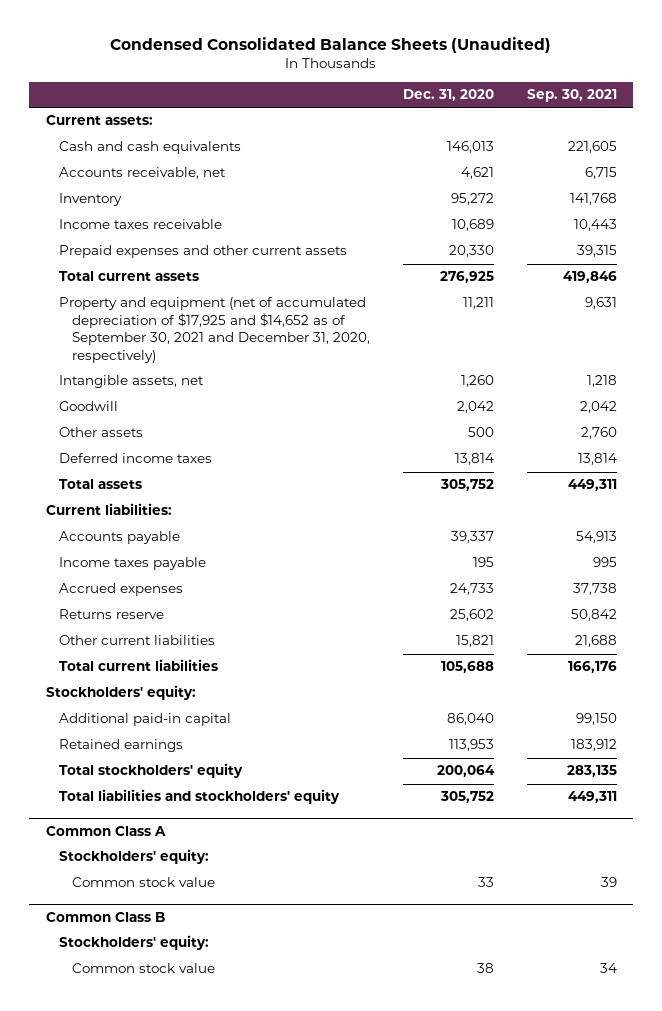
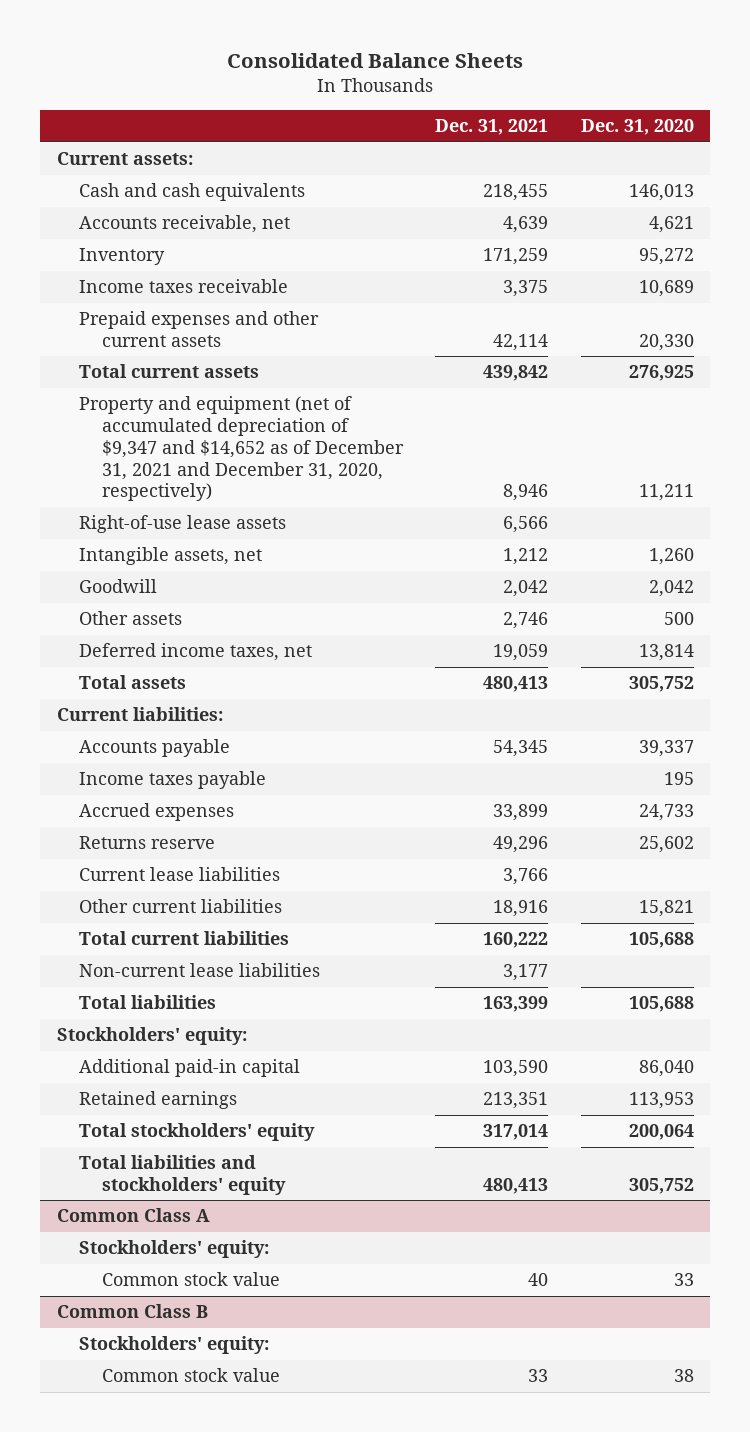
- Condensed Consolidated Balance Sheets (Unaudited)
+ Consolidated Balance Sheets
- | Dec. 31, 2020 | Sep. 30, 2021
+ | Dec. 31, 2021 | Dec. 31, 2020
- Property and equipment (net of accumulated depreciation of $17,925 and $14,652 as of September 30, 2021 and December 31, 2020, respectively) | 11,211 | 9,631
+ Property and equipment (net of accumulated depreciation of $9,347 and $14,652 as of December 31, 2021 and December 31, 2020, respectively) | 8,946 | 11,211
+ Right-of-use lease assets | 6,566 |
- Deferred income taxes | 13,814 | 13,814
+ Deferred income taxes, net | 19,059 | 13,814
+ Current lease liabilities | 3,766 |
+ Non-current lease liabilities | 3,177 |
+ Total liabilities | 163,399 | 105,688

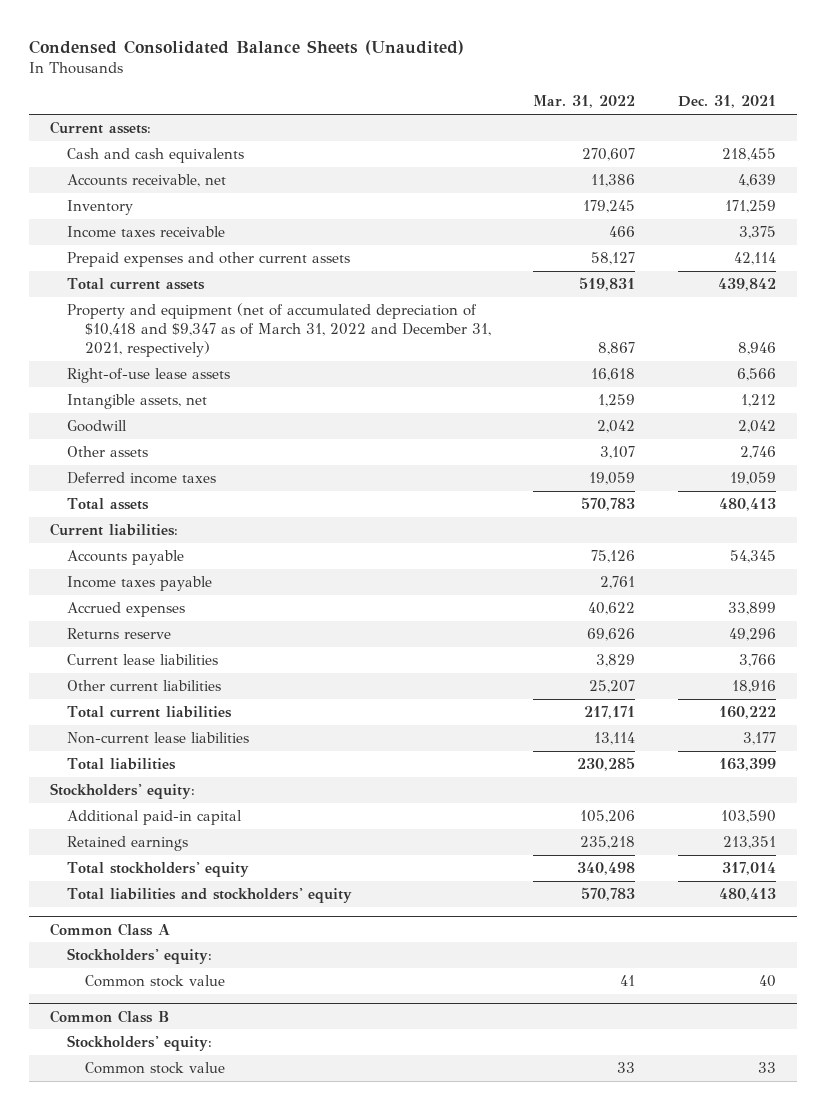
- Consolidated Balance Sheets
+ Condensed Consolidated Balance Sheets (Unaudited)
- | Dec. 31, 2021 | Dec. 31, 2020
+ | Mar. 31, 2022 | Dec. 31, 2021
- Property and equipment (net of accumulated depreciation of $9,347 and $14,652 as of December 31, 2021 and December 31, 2020, respectively) | 8,946 | 11,211
+ Property and equipment (net of accumulated depreciation of $10,418 and $9,347 as of March 31, 2022 and December 31, 2021, respectively) | 8,867 | 8,946
- Deferred income taxes, net | 19,059 | 13,814
+ Deferred income taxes | 19,059 | 19,059

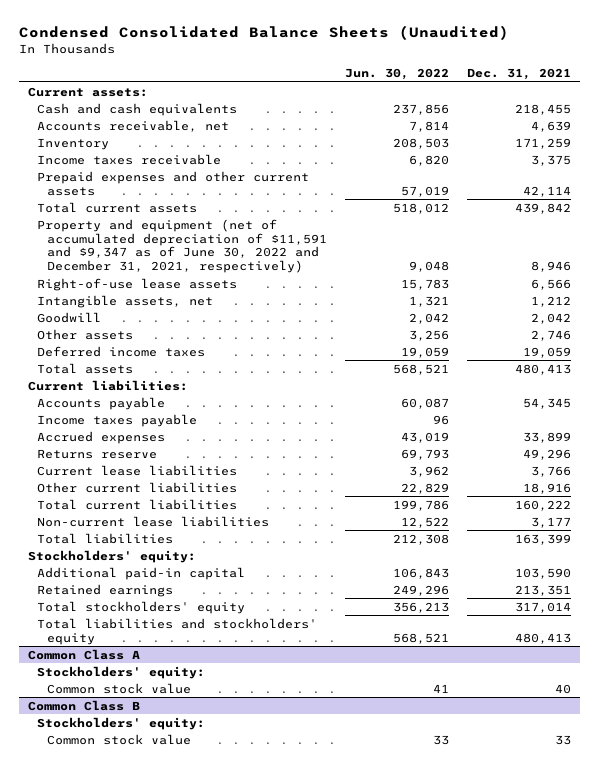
- | Mar. 31, 2022 | Dec. 31, 2021
+ | Jun. 30, 2022 | Dec. 31, 2021
- Property and equipment (net of accumulated depreciation of $10,418 and $9,347 as of March 31, 2022 and December 31, 2021, respectively) | 8,867 | 8,946
+ Property and equipment (net of accumulated depreciation of $11,591 and $9,347 as of June 30, 2022 and December 31, 2021, respectively) | 9,048 | 8,946

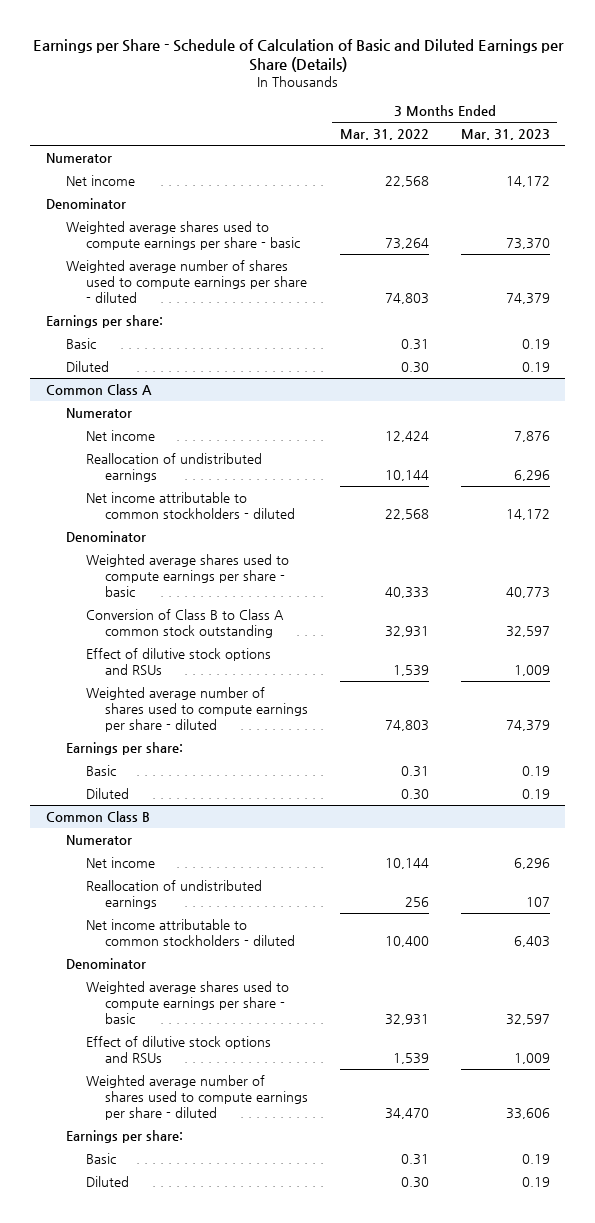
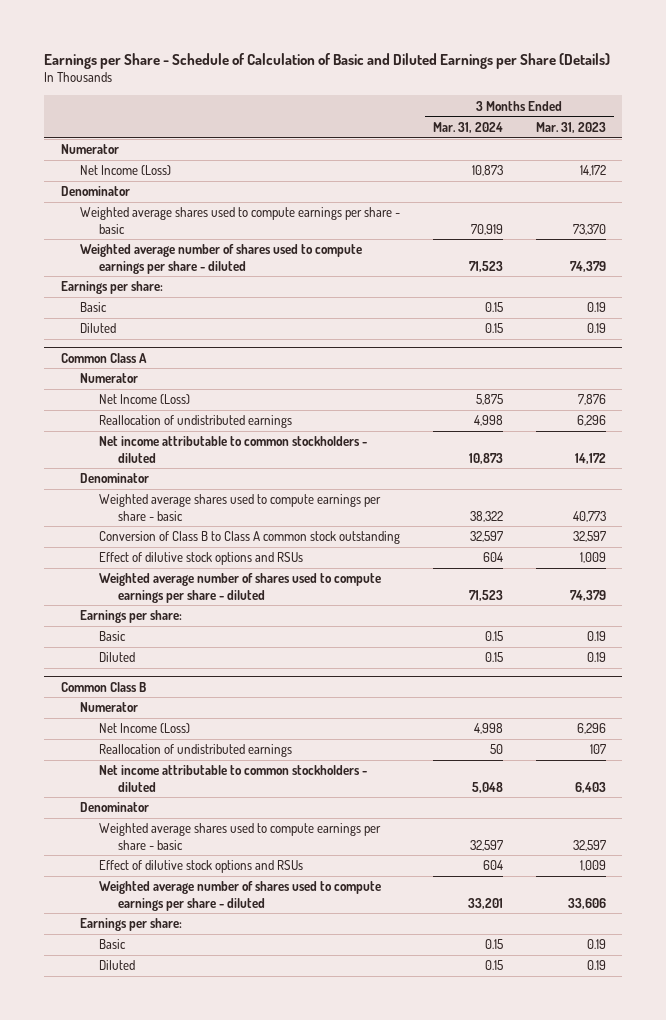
- | 3 Months Ended Mar. 31, 2022 | 3 Months Ended Mar. 31, 2023
+ | 3 Months Ended Mar. 31, 2024 | 3 Months Ended Mar. 31, 2023
- Net income | 22,568 | 14,172
+ Net Income (Loss) | 10,873 | 14,172
@ Common Class A
- Net income | 12,424 | 7,876
+ Net Income (Loss) | 5,875 | 7,876
@ Common Class B
- Net income | 10,144 | 6,296
+ Net Income (Loss) | 4,998 | 6,296

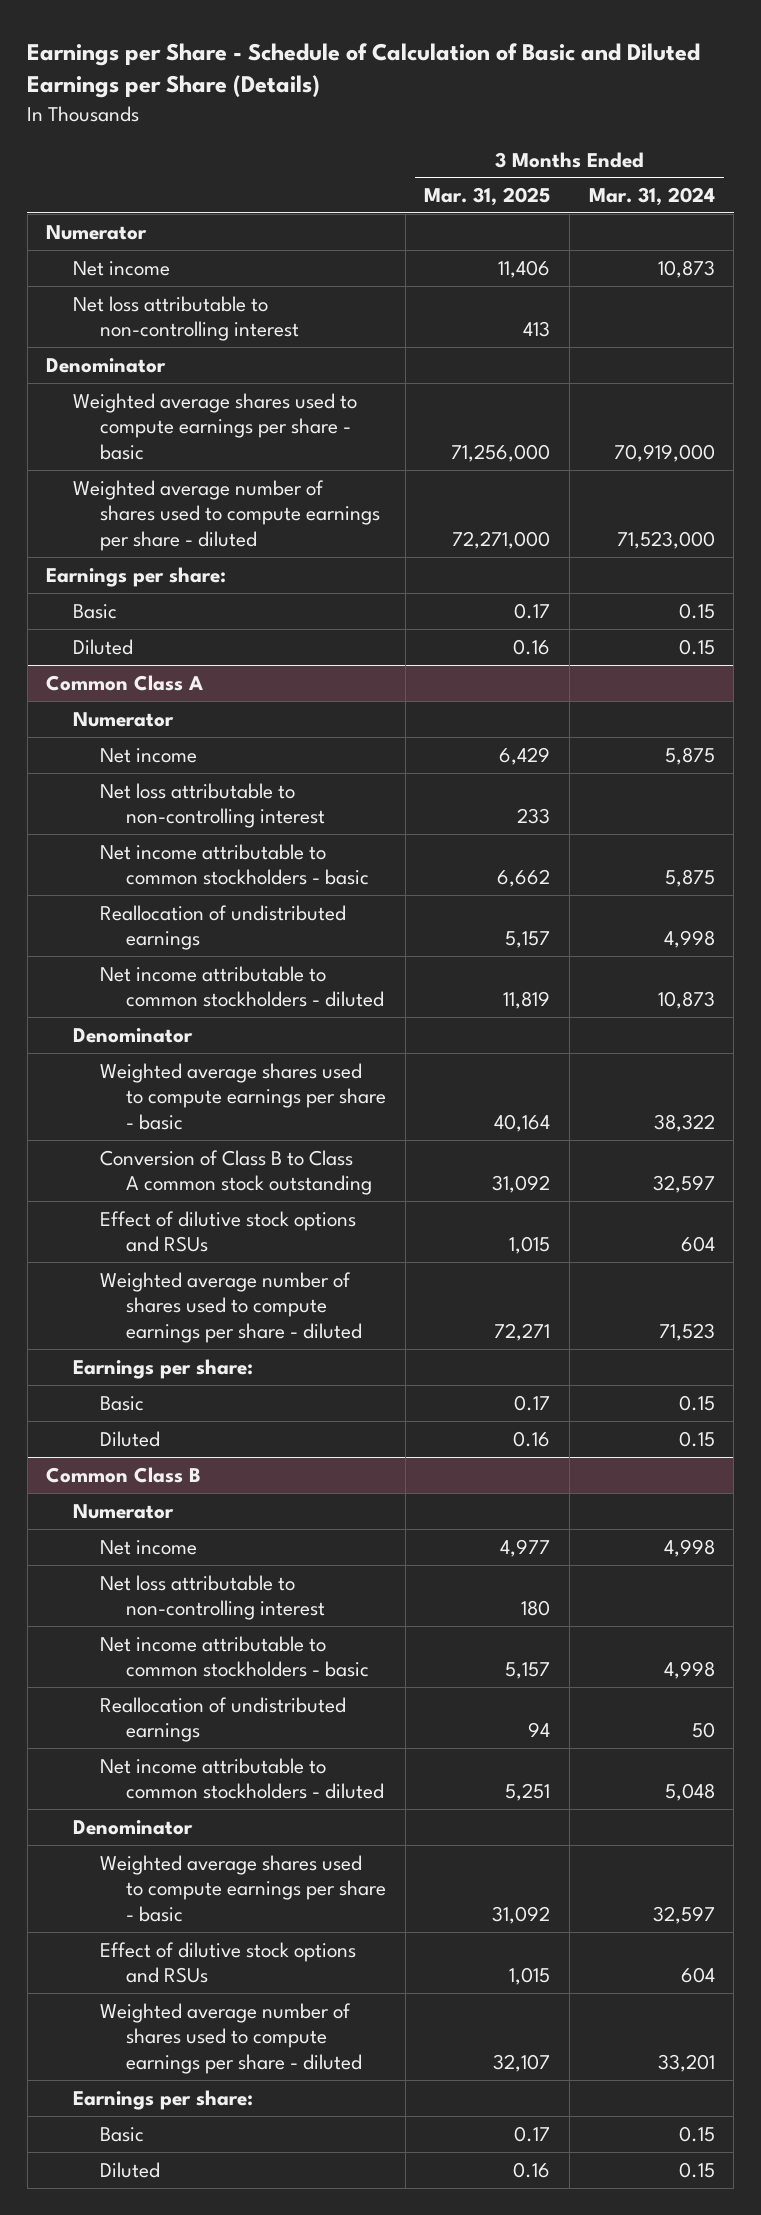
- | 3 Months Ended Mar. 31, 2024 | 3 Months Ended Mar. 31, 2023
+ | 3 Months Ended Mar. 31, 2025 | 3 Months Ended Mar. 31, 2024
- Net Income (Loss) | 10,873 | 14,172
+ Net income | 11,406 | 10,873
+ Net loss attributable to non-controlling interest | 413 |
- Weighted average shares used to compute earnings per share - basic | 70,919 | 73,370
- Weighted average number of shares used to compute earnings per share - diluted | 71,523 | 74,379
+ Weighted average shares used to compute earnings per share - basic | 71,256,000 | 70,919,000
+ Weighted average number of shares used to compute earnings per share - diluted | 72,271,000 | 71,523,000
@ Common Class A
- Net Income (Loss) | 5,875 | 7,876
+ Net income | 6,429 | 5,875
+ Net loss attributable to non-controlling interest | 233 |
+ Net income attributable to common stockholders - basic | 6,662 | 5,875
@ Common Class B
- Net Income (Loss) | 4,998 | 6,296
+ Net income | 4,977 | 4,998
+ Net loss attributable to non-controlling interest | 180 |
+ Net income attributable to common stockholders - basic | 5,157 | 4,998

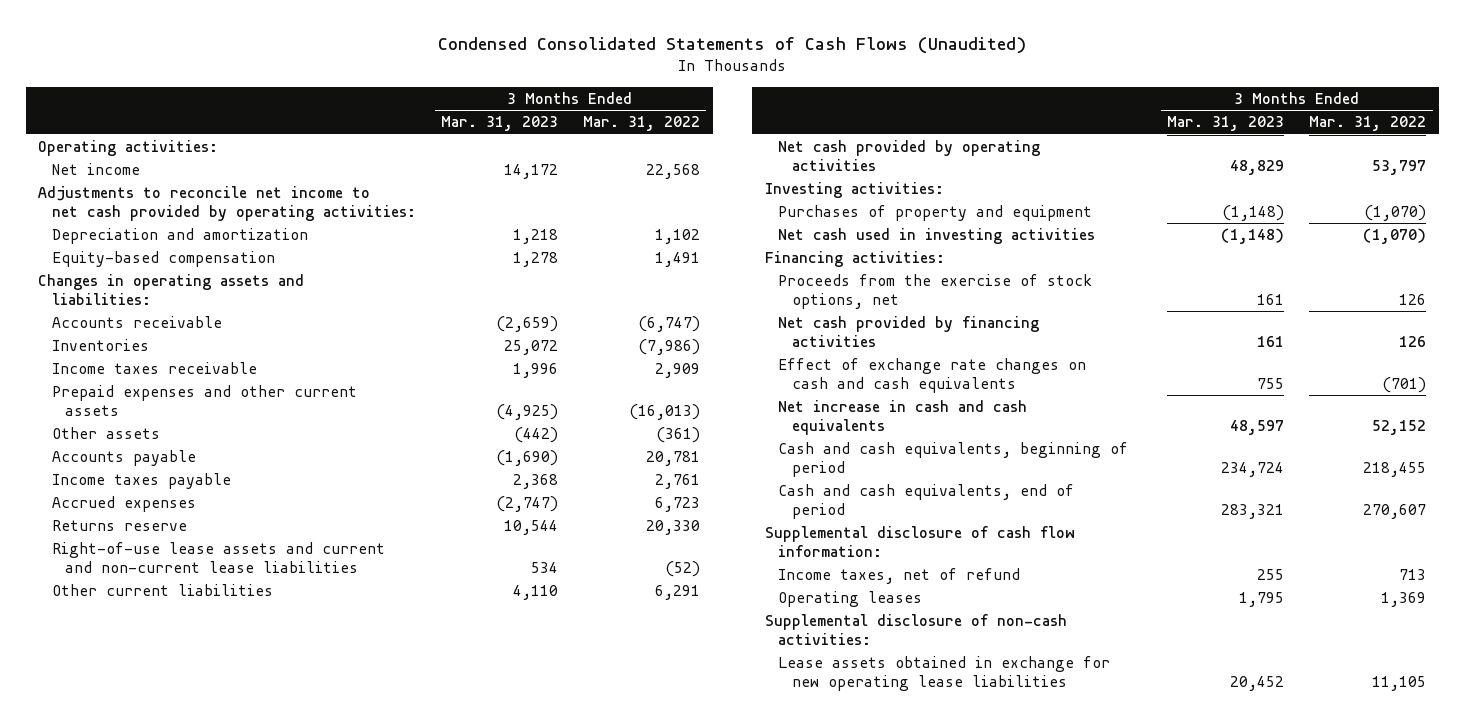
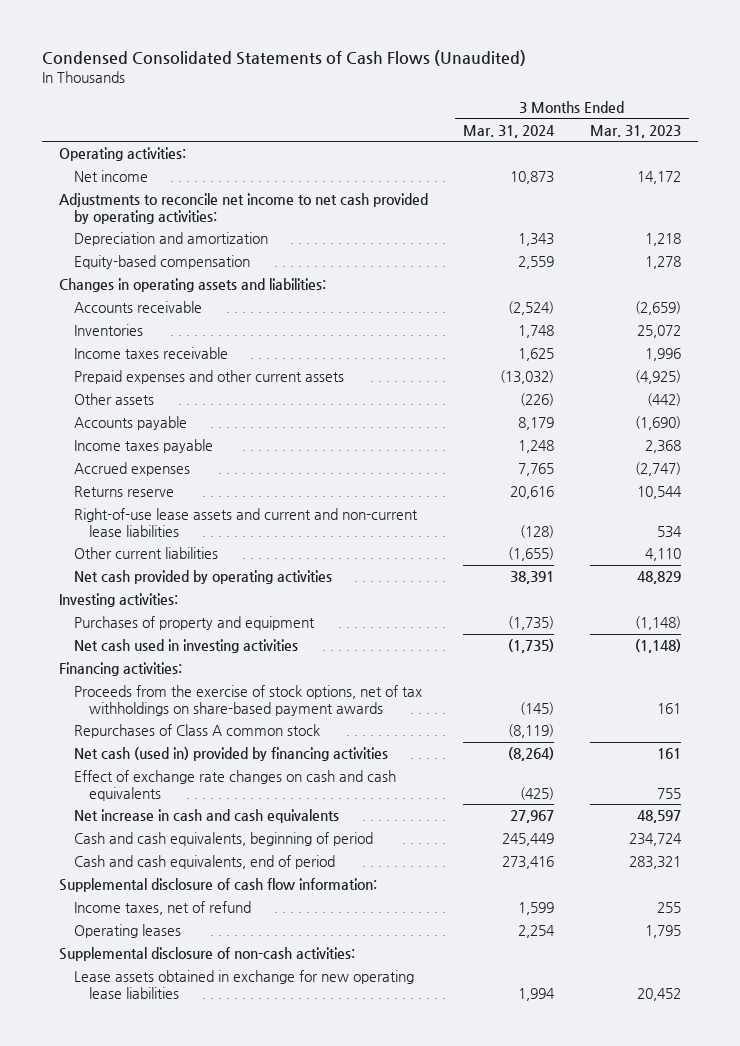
- | 3 Months Ended Mar. 31, 2023 | 3 Months Ended Mar. 31, 2022
+ | 3 Months Ended Mar. 31, 2024 | 3 Months Ended Mar. 31, 2023
- Proceeds from the exercise of stock options, net | 161 | 126
- Net cash provided by financing activities | 161 | 126
+ Proceeds from the exercise of stock options, net of tax withholdings on share-based payment awards | (145) | 161
+ Repurchases of Class A common stock | (8,119) |
+ Net cash (used in) provided by financing activities | (8,264) | 161

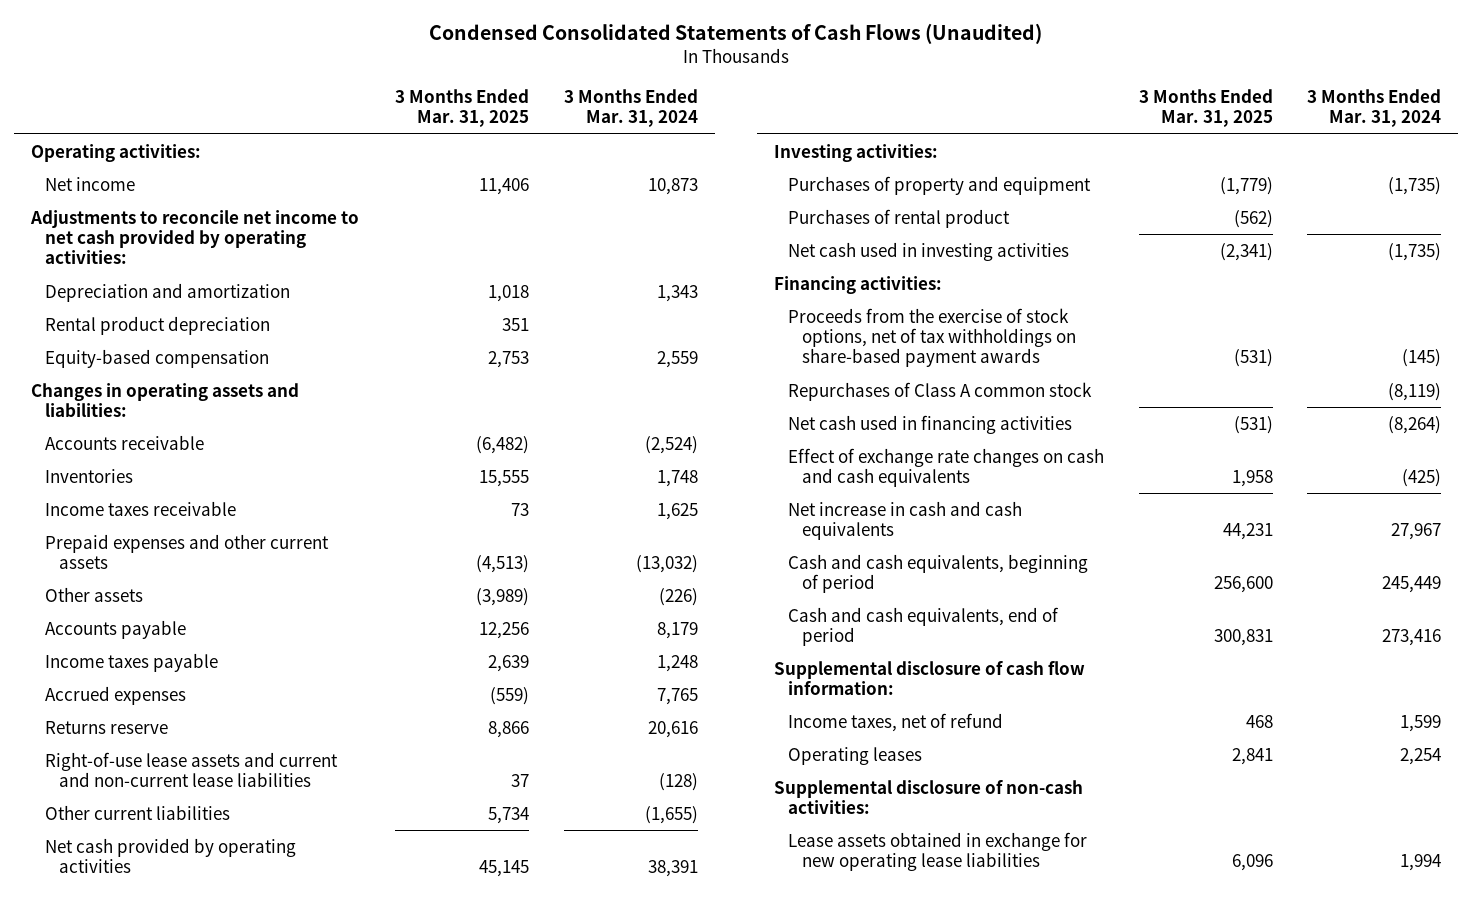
- | 3 Months Ended Mar. 31, 2024 | 3 Months Ended Mar. 31, 2023
+ | 3 Months Ended Mar. 31, 2025 | 3 Months Ended Mar. 31, 2024
+ Rental product depreciation | 351 |
+ Purchases of rental product | (562) |
- Net cash (used in) provided by financing activities | (8,264) | 161
+ Net cash used in financing activities | (531) | (8,264)

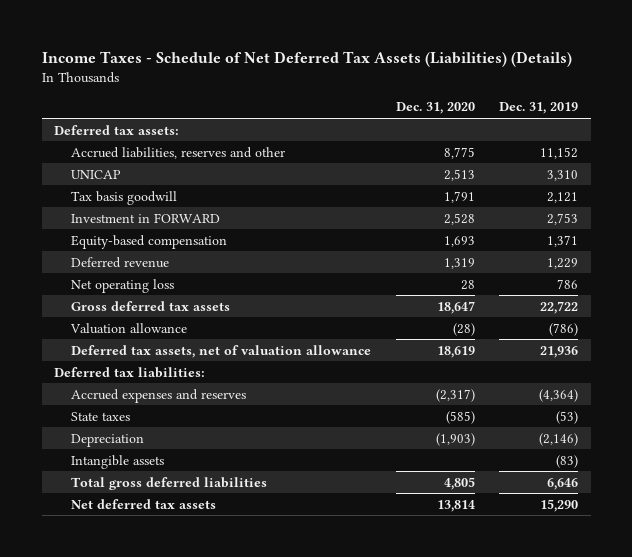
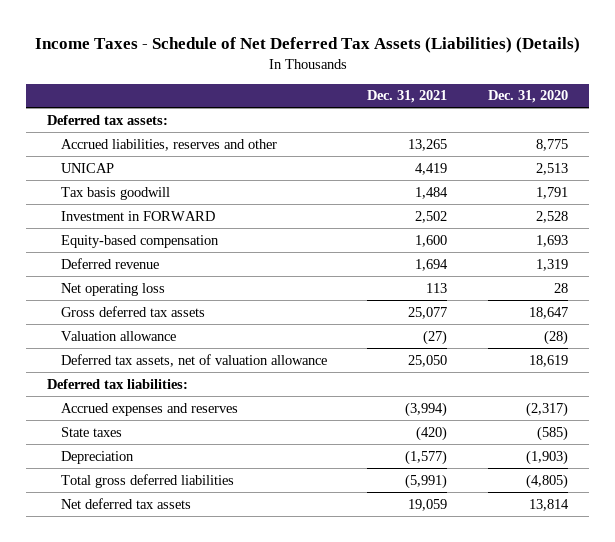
- | Dec. 31, 2020 | Dec. 31, 2019
+ | Dec. 31, 2021 | Dec. 31, 2020
- Intangible assets | | (83)
- Total gross deferred liabilities | 4,805 | 6,646
+ Total gross deferred liabilities | (5,991) | (4,805)

